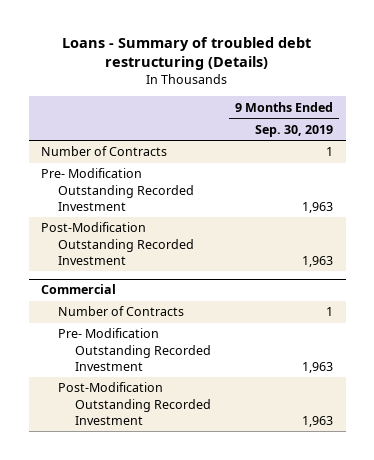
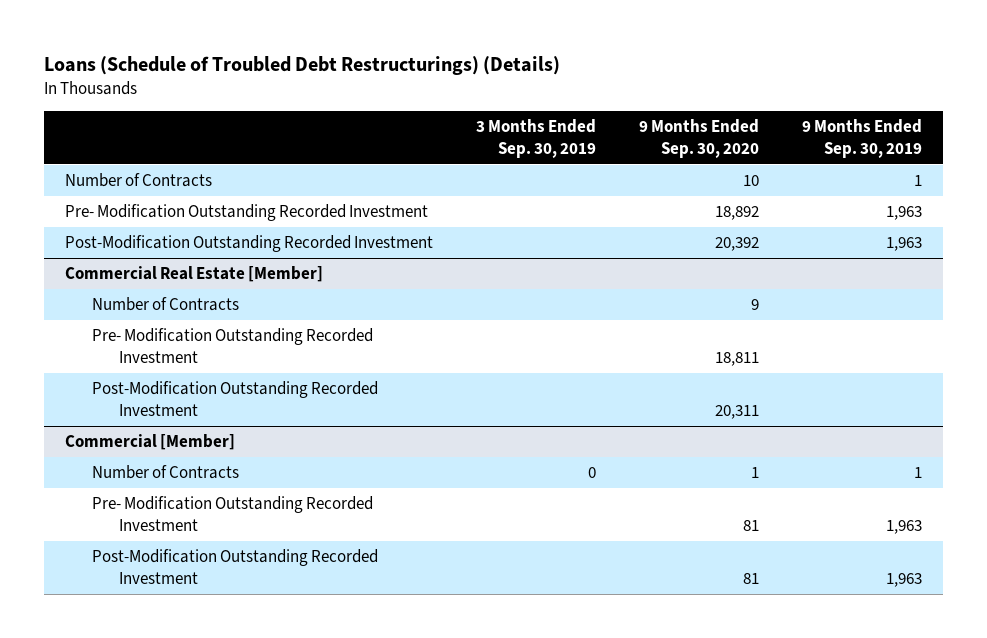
- Loans - Summary of troubled debt restructuring (Details)
+ Loans (Schedule of Troubled Debt Restructurings) (Details)
- | 9 Months Ended Sep. 30, 2019
+ | 3 Months Ended Sep. 30, 2019 | 9 Months Ended Sep. 30, 2020 | 9 Months Ended Sep. 30, 2019
- Commercial
+ Commercial Real Estate [Member]
+ Number of Contracts | | 9 |
+ Pre- Modification Outstanding Recorded Investment | | 18,811 |
+ Post-Modification Outstanding Recorded Investment | | 20,311 |
+ Commercial [Member]

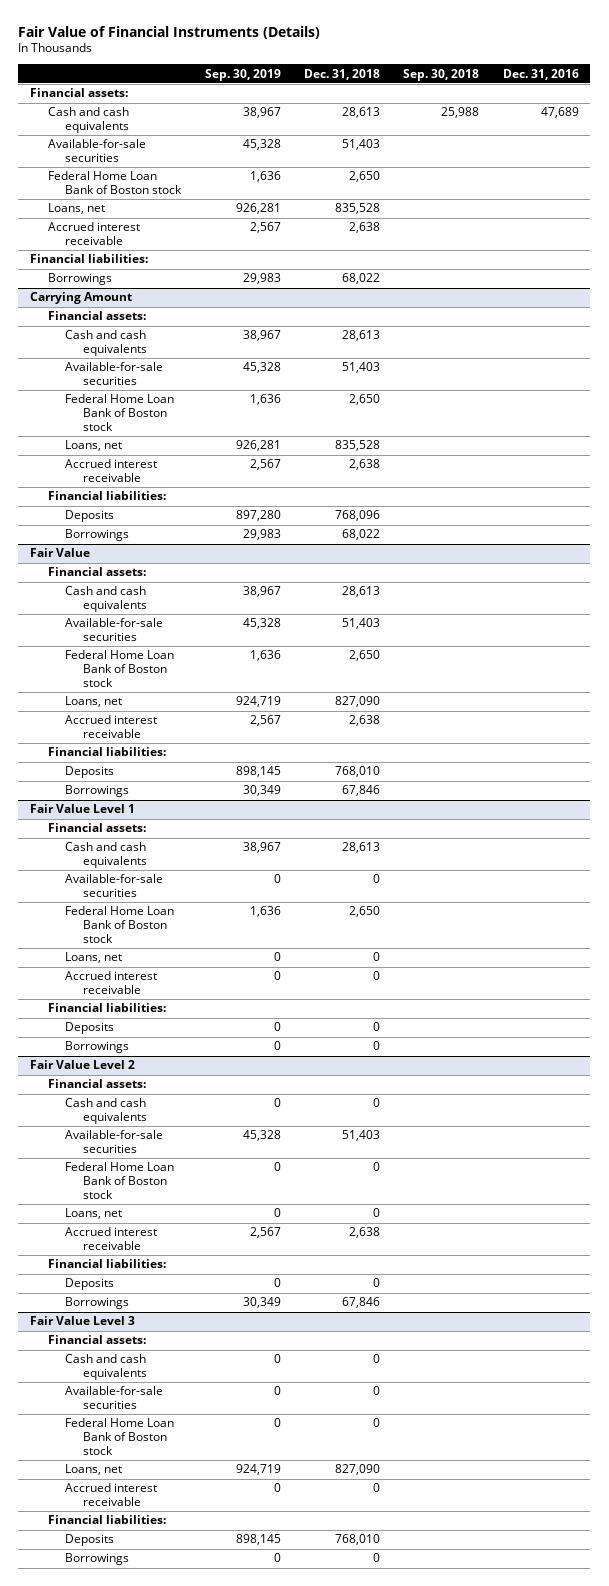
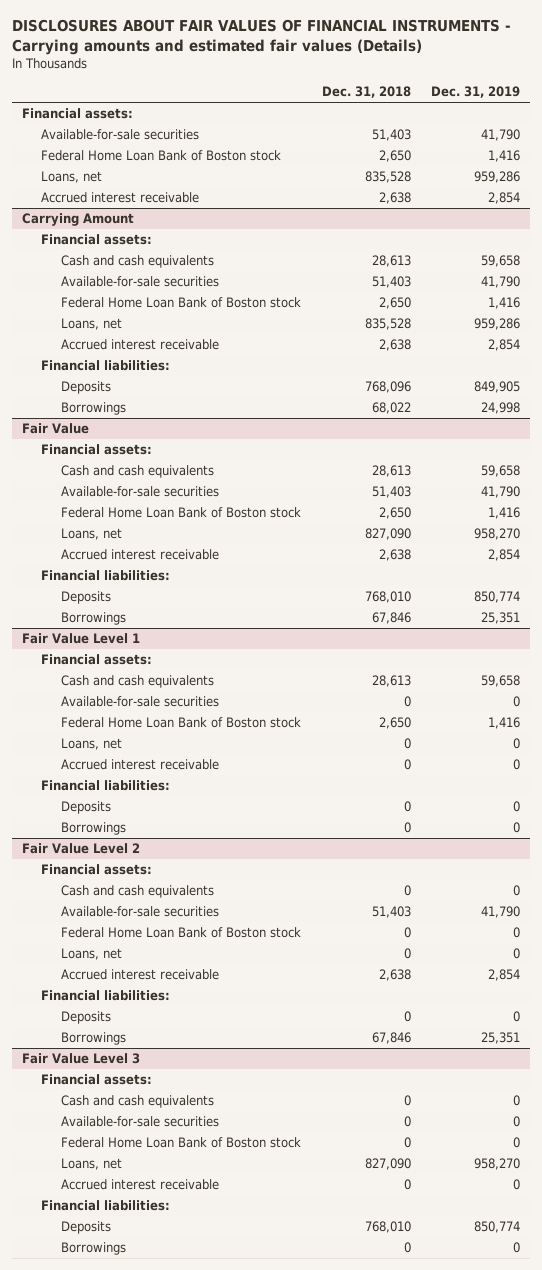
- Fair Value of Financial Instruments (Details)
+ DISCLOSURES ABOUT FAIR VALUES OF FINANCIAL INSTRUMENTS - Carrying amounts and estimated fair values (Details)
- | Sep. 30, 2019 | Dec. 31, 2018 | Sep. 30, 2018 | Dec. 31, 2016
+ | Dec. 31, 2018 | Dec. 31, 2019
- Cash and cash equivalents | 38,967 | 28,613 | 25,988 | 47,689
- Financial liabilities:
- Borrowings | 29,983 | 68,022 | |

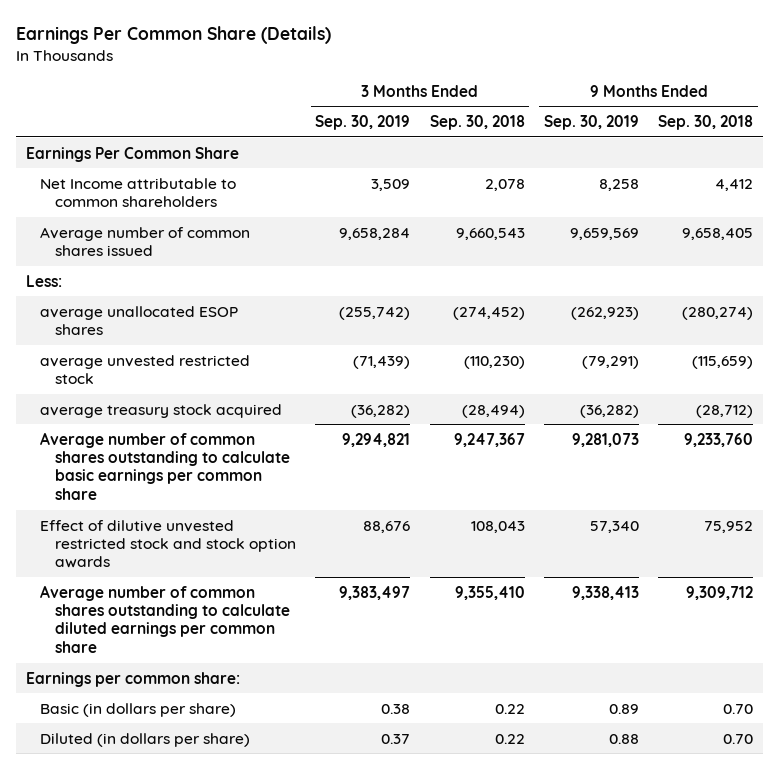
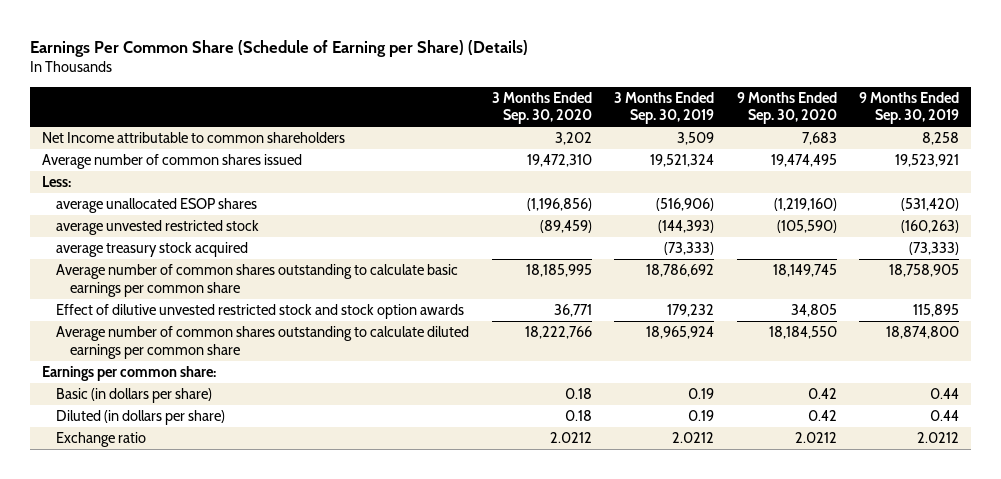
- Earnings Per Common Share (Details)
+ Earnings Per Common Share (Schedule of Earning per Share) (Details)
- | 3 Months Ended Sep. 30, 2019 | 3 Months Ended Sep. 30, 2018 | 9 Months Ended Sep. 30, 2019 | 9 Months Ended Sep. 30, 2018
+ | 3 Months Ended Sep. 30, 2020 | 3 Months Ended Sep. 30, 2019 | 9 Months Ended Sep. 30, 2020 | 9 Months Ended Sep. 30, 2019
- Earnings Per Common Share
- Average number of common shares issued | 9,658,284 | 9,660,543 | 9,659,569 | 9,658,405
+ Average number of common shares issued | 19,472,310 | 19,521,324 | 19,474,495 | 19,523,921
- average unallocated ESOP shares | (255,742) | (274,452) | (262,923) | (280,274)
- average unvested restricted stock | (71,439) | (110,230) | (79,291) | (115,659)
- average treasury stock acquired | (36,282) | (28,494) | (36,282) | (28,712)
- Average number of common shares outstanding to calculate basic earnings per common share | 9,294,821 | 9,247,367 | 9,281,073 | 9,233,760
- Effect of dilutive unvested restricted stock and stock option awards | 88,676 | 108,043 | 57,340 | 75,952
- Average number of common shares outstanding to calculate diluted earnings per common share | 9,383,497 | 9,355,410 | 9,338,413 | 9,309,712
+ average unallocated ESOP shares | (1,196,856) | (516,906) | (1,219,160) | (531,420)
+ average unvested restricted stock | (89,459) | (144,393) | (105,590) | (160,263)
+ average treasury stock acquired | | (73,333) | | (73,333)
+ Average number of common shares outstanding to calculate basic earnings per common share | 18,185,995 | 18,786,692 | 18,149,745 | 18,758,905
+ Effect of dilutive unvested restricted stock and stock option awards | 36,771 | 179,232 | 34,805 | 115,895
+ Average number of common shares outstanding to calculate diluted earnings per common share | 18,222,766 | 18,965,924 | 18,184,550 | 18,874,800
- Basic (in dollars per share) | 0.38 | 0.22 | 0.89 | 0.70
- Diluted (in dollars per share) | 0.37 | 0.22 | 0.88 | 0.70
+ Basic (in dollars per share) | 0.18 | 0.19 | 0.42 | 0.44
+ Diluted (in dollars per share) | 0.18 | 0.19 | 0.42 | 0.44
+ Exchange ratio | 2.0212 | 2.0212 | 2.0212 | 2.0212

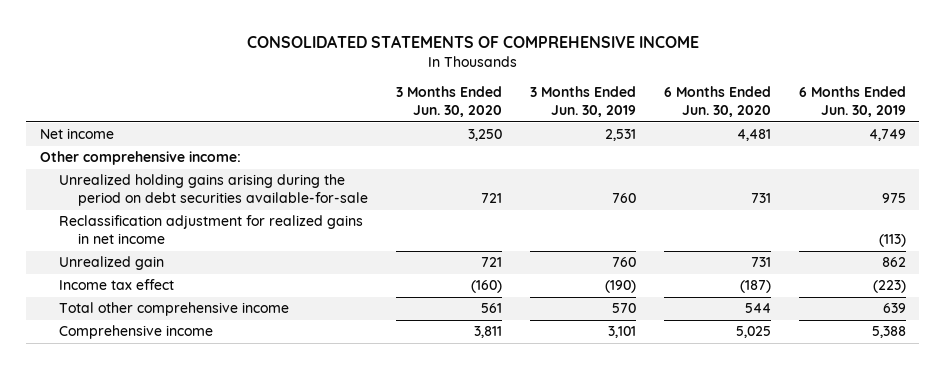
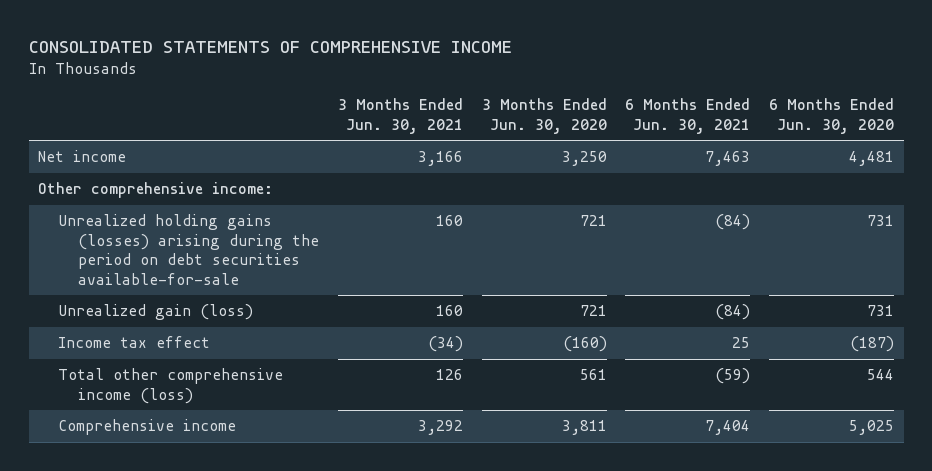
- | 3 Months Ended Jun. 30, 2020 | 3 Months Ended Jun. 30, 2019 | 6 Months Ended Jun. 30, 2020 | 6 Months Ended Jun. 30, 2019
+ | 3 Months Ended Jun. 30, 2021 | 3 Months Ended Jun. 30, 2020 | 6 Months Ended Jun. 30, 2021 | 6 Months Ended Jun. 30, 2020
- Unrealized holding gains arising during the period on debt securities available-for-sale | 721 | 760 | 731 | 975
- Reclassification adjustment for realized gains in net income | | | | (113)
- Unrealized gain | 721 | 760 | 731 | 862
+ Unrealized holding gains (losses) arising during the period on debt securities available-for-sale | 160 | 721 | (84) | 731
+ Unrealized gain (loss) | 160 | 721 | (84) | 731
- Total other comprehensive income | 561 | 570 | 544 | 639
+ Total other comprehensive income (loss) | 126 | 561 | (59) | 544

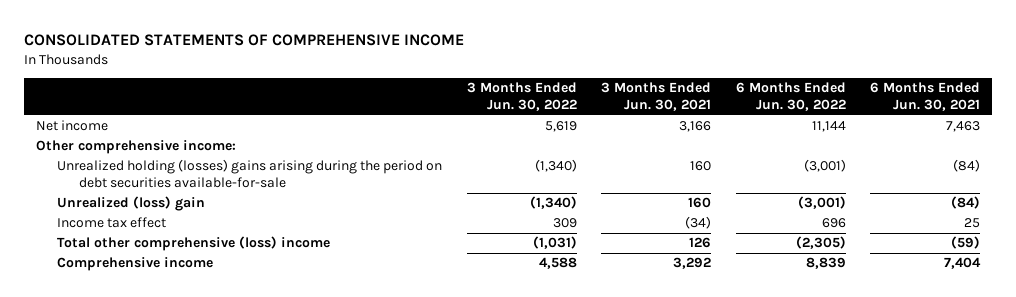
- | 3 Months Ended Jun. 30, 2021 | 3 Months Ended Jun. 30, 2020 | 6 Months Ended Jun. 30, 2021 | 6 Months Ended Jun. 30, 2020
+ | 3 Months Ended Jun. 30, 2022 | 3 Months Ended Jun. 30, 2021 | 6 Months Ended Jun. 30, 2022 | 6 Months Ended Jun. 30, 2021
- Unrealized holding gains (losses) arising during the period on debt securities available-for-sale | 160 | 721 | (84) | 731
- Unrealized gain (loss) | 160 | 721 | (84) | 731
+ Unrealized holding (losses) gains arising during the period on debt securities available-for-sale | (1,340) | 160 | (3,001) | (84)
+ Unrealized (loss) gain | (1,340) | 160 | (3,001) | (84)
- Total other comprehensive income (loss) | 126 | 561 | (59) | 544
+ Total other comprehensive (loss) income | (1,031) | 126 | (2,305) | (59)

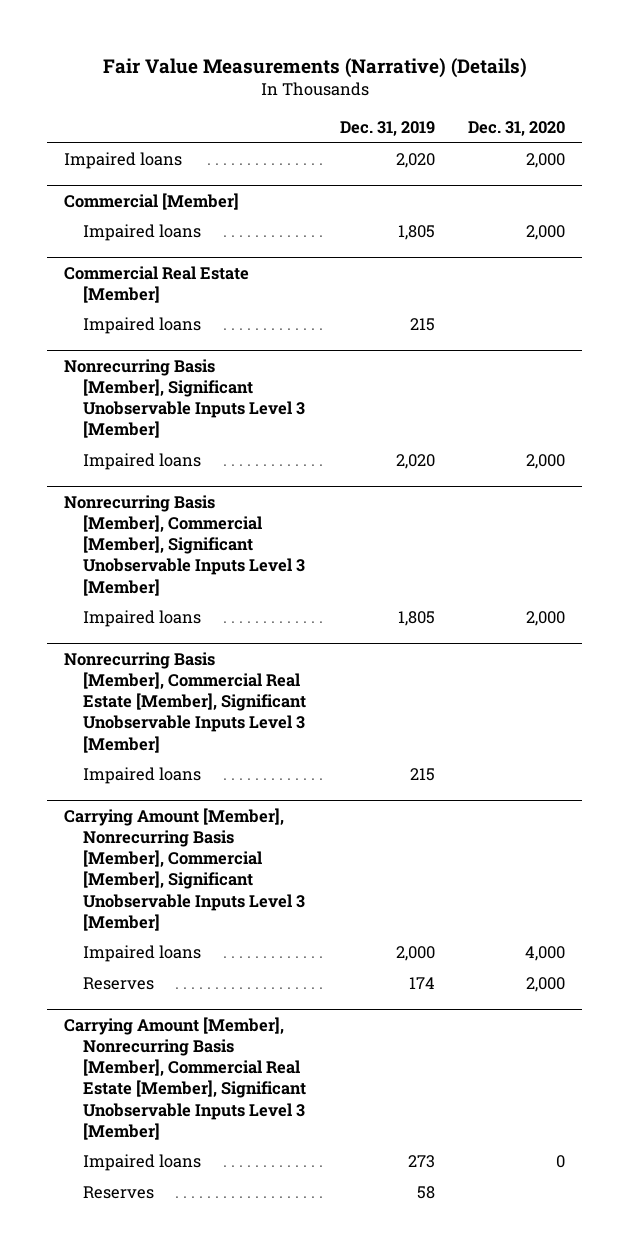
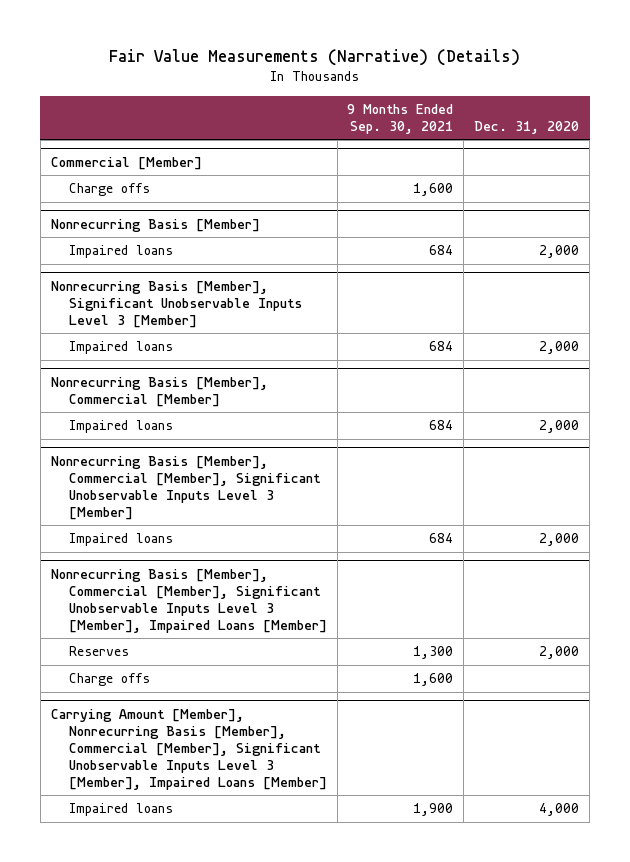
- | Dec. 31, 2019 | Dec. 31, 2020
+ | 9 Months Ended Sep. 30, 2021 | Dec. 31, 2020
- Impaired loans | 2,020 | 2,000
@ Commercial [Member]
+ Charge offs | 1,600 |
+ Nonrecurring Basis [Member]
- Commercial Real Estate [Member]
- Impaired loans | 215 |
+ Nonrecurring Basis [Member], Commercial [Member]
+ Impaired loans | 684 | 2,000
- Nonrecurring Basis [Member], Commercial Real Estate [Member], Significant Unobservable Inputs Level 3 [Member]
- Impaired loans | 215 |
- Carrying Amount [Member], Nonrecurring Basis [Member], Commercial [Member], Significant Unobservable Inputs Level 3 [Member]
- Impaired loans | 2,000 | 4,000
+ Nonrecurring Basis [Member], Commercial [Member], Significant Unobservable Inputs Level 3 [Member], Impaired Loans [Member]
- Carrying Amount [Member], Nonrecurring Basis [Member], Commercial Real Estate [Member], Significant Unobservable Inputs Level 3 [Member]
- Impaired loans | 273 | 0
- Reserves | 58 |
+ Charge offs | 1,600 |
+ Carrying Amount [Member], Nonrecurring Basis [Member], Commercial [Member], Significant Unobservable Inputs Level 3 [Member], Impaired Loans [Member]
+ Impaired loans | 1,900 | 4,000

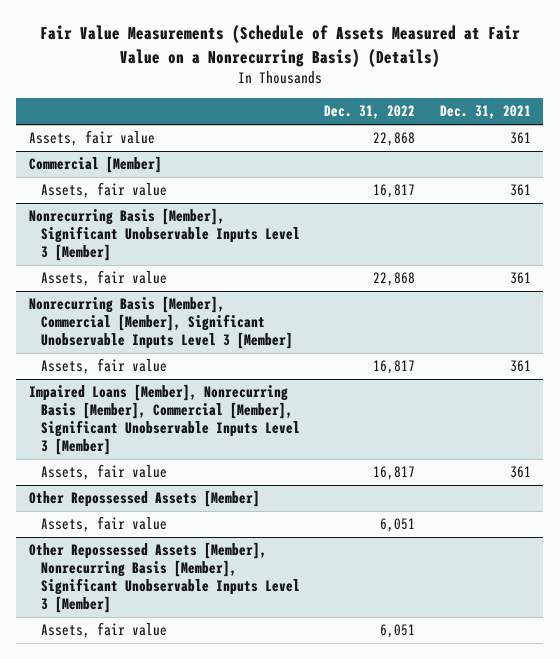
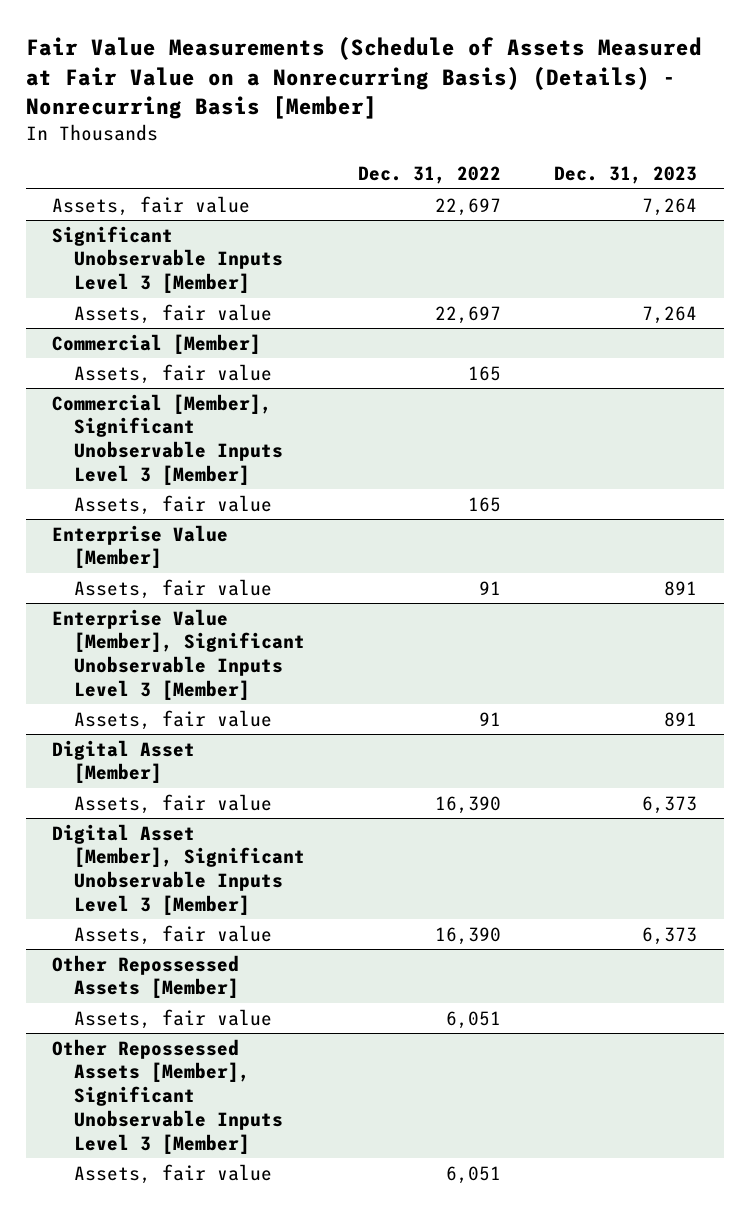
- Fair Value Measurements (Schedule of Assets Measured at Fair Value on a Nonrecurring Basis) (Details)
+ Fair Value Measurements (Schedule of Assets Measured at Fair Value on a Nonrecurring Basis) (Details) - Nonrecurring Basis [Member]
- | Dec. 31, 2022 | Dec. 31, 2021
+ | Dec. 31, 2022 | Dec. 31, 2023
- Assets, fair value | 22,868 | 361
+ Assets, fair value | 22,697 | 7,264
+ Significant Unobservable Inputs Level 3 [Member]
+ Assets, fair value | 22,697 | 7,264
@ Commercial [Member]
- Assets, fair value | 16,817 | 361
- Nonrecurring Basis [Member], Significant Unobservable Inputs Level 3 [Member]
- Assets, fair value | 22,868 | 361
- Nonrecurring Basis [Member], Commercial [Member], Significant Unobservable Inputs Level 3 [Member]
- Assets, fair value | 16,817 | 361
- Impaired Loans [Member], Nonrecurring Basis [Member], Commercial [Member], Significant Unobservable Inputs Level 3 [Member]
- Assets, fair value | 16,817 | 361
@ Commercial [Member]
+ Assets, fair value | 165 |
+ Commercial [Member], Significant Unobservable Inputs Level 3 [Member]
+ Assets, fair value | 165 |
+ Enterprise Value [Member]
+ Assets, fair value | 91 | 891
+ Enterprise Value [Member], Significant Unobservable Inputs Level 3 [Member]
+ Assets, fair value | 91 | 891
+ Digital Asset [Member]
+ Assets, fair value | 16,390 | 6,373
+ Digital Asset [Member], Significant Unobservable Inputs Level 3 [Member]
+ Assets, fair value | 16,390 | 6,373
- Other Repossessed Assets [Member], Nonrecurring Basis [Member], Significant Unobservable Inputs Level 3 [Member]
+ Other Repossessed Assets [Member], Significant Unobservable Inputs Level 3 [Member]

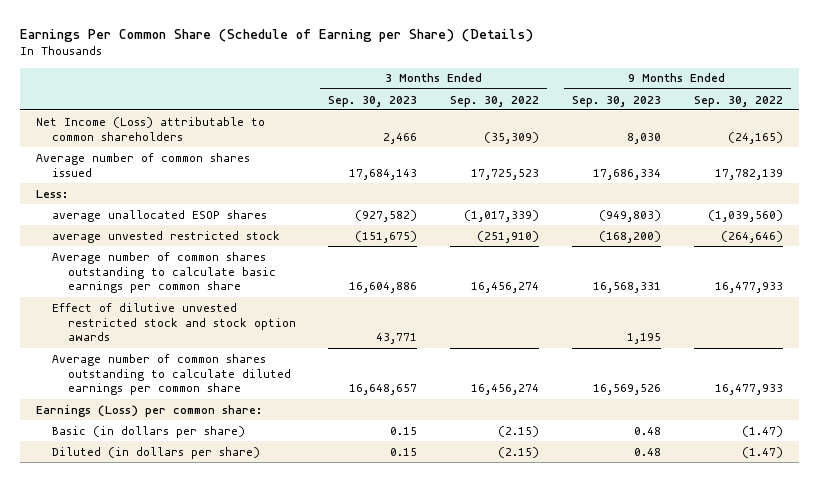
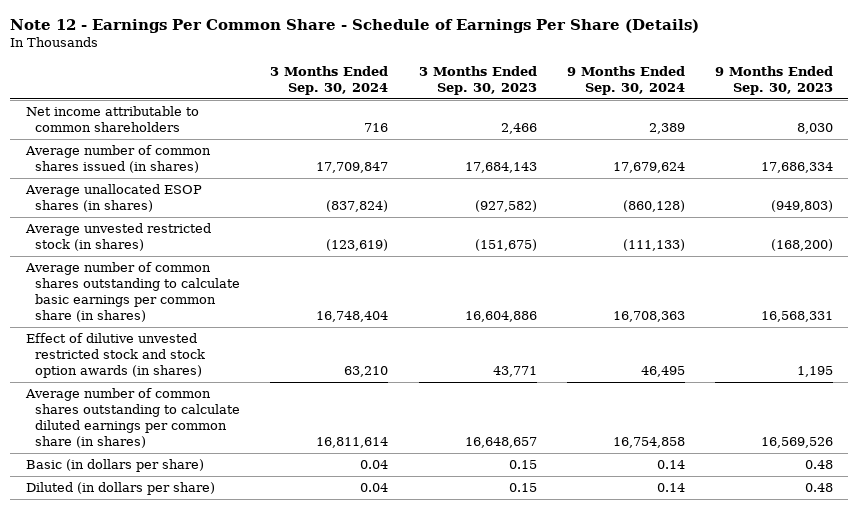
- Earnings Per Common Share (Schedule of Earning per Share) (Details)
+ Note 12 - Earnings Per Common Share - Schedule of Earnings Per Share (Details)
- | 3 Months Ended Sep. 30, 2023 | 3 Months Ended Sep. 30, 2022 | 9 Months Ended Sep. 30, 2023 | 9 Months Ended Sep. 30, 2022
+ | 3 Months Ended Sep. 30, 2024 | 3 Months Ended Sep. 30, 2023 | 9 Months Ended Sep. 30, 2024 | 9 Months Ended Sep. 30, 2023
- Net Income (Loss) attributable to common shareholders | 2,466 | (35,309) | 8,030 | (24,165)
- Average number of common shares issued | 17,684,143 | 17,725,523 | 17,686,334 | 17,782,139
- Less:
- average unallocated ESOP shares | (927,582) | (1,017,339) | (949,803) | (1,039,560)
- average unvested restricted stock | (151,675) | (251,910) | (168,200) | (264,646)
- Average number of common shares outstanding to calculate basic earnings per common share | 16,604,886 | 16,456,274 | 16,568,331 | 16,477,933
- Effect of dilutive unvested restricted stock and stock option awards | 43,771 | | 1,195 |
- Average number of common shares outstanding to calculate diluted earnings per common share | 16,648,657 | 16,456,274 | 16,569,526 | 16,477,933
- Earnings (Loss) per common share:
+ Net income attributable to common shareholders | 716 | 2,466 | 2,389 | 8,030
+ Average number of common shares issued (in shares) | 17,709,847 | 17,684,143 | 17,679,624 | 17,686,334
+ Average unallocated ESOP shares (in shares) | (837,824) | (927,582) | (860,128) | (949,803)
+ Average unvested restricted stock (in shares) | (123,619) | (151,675) | (111,133) | (168,200)
+ Average number of common shares outstanding to calculate basic earnings per common share (in shares) | 16,748,404 | 16,604,886 | 16,708,363 | 16,568,331
+ Effect of dilutive unvested restricted stock and stock option awards (in shares) | 63,210 | 43,771 | 46,495 | 1,195
+ Average number of common shares outstanding to calculate diluted earnings per common share (in shares) | 16,811,614 | 16,648,657 | 16,754,858 | 16,569,526

